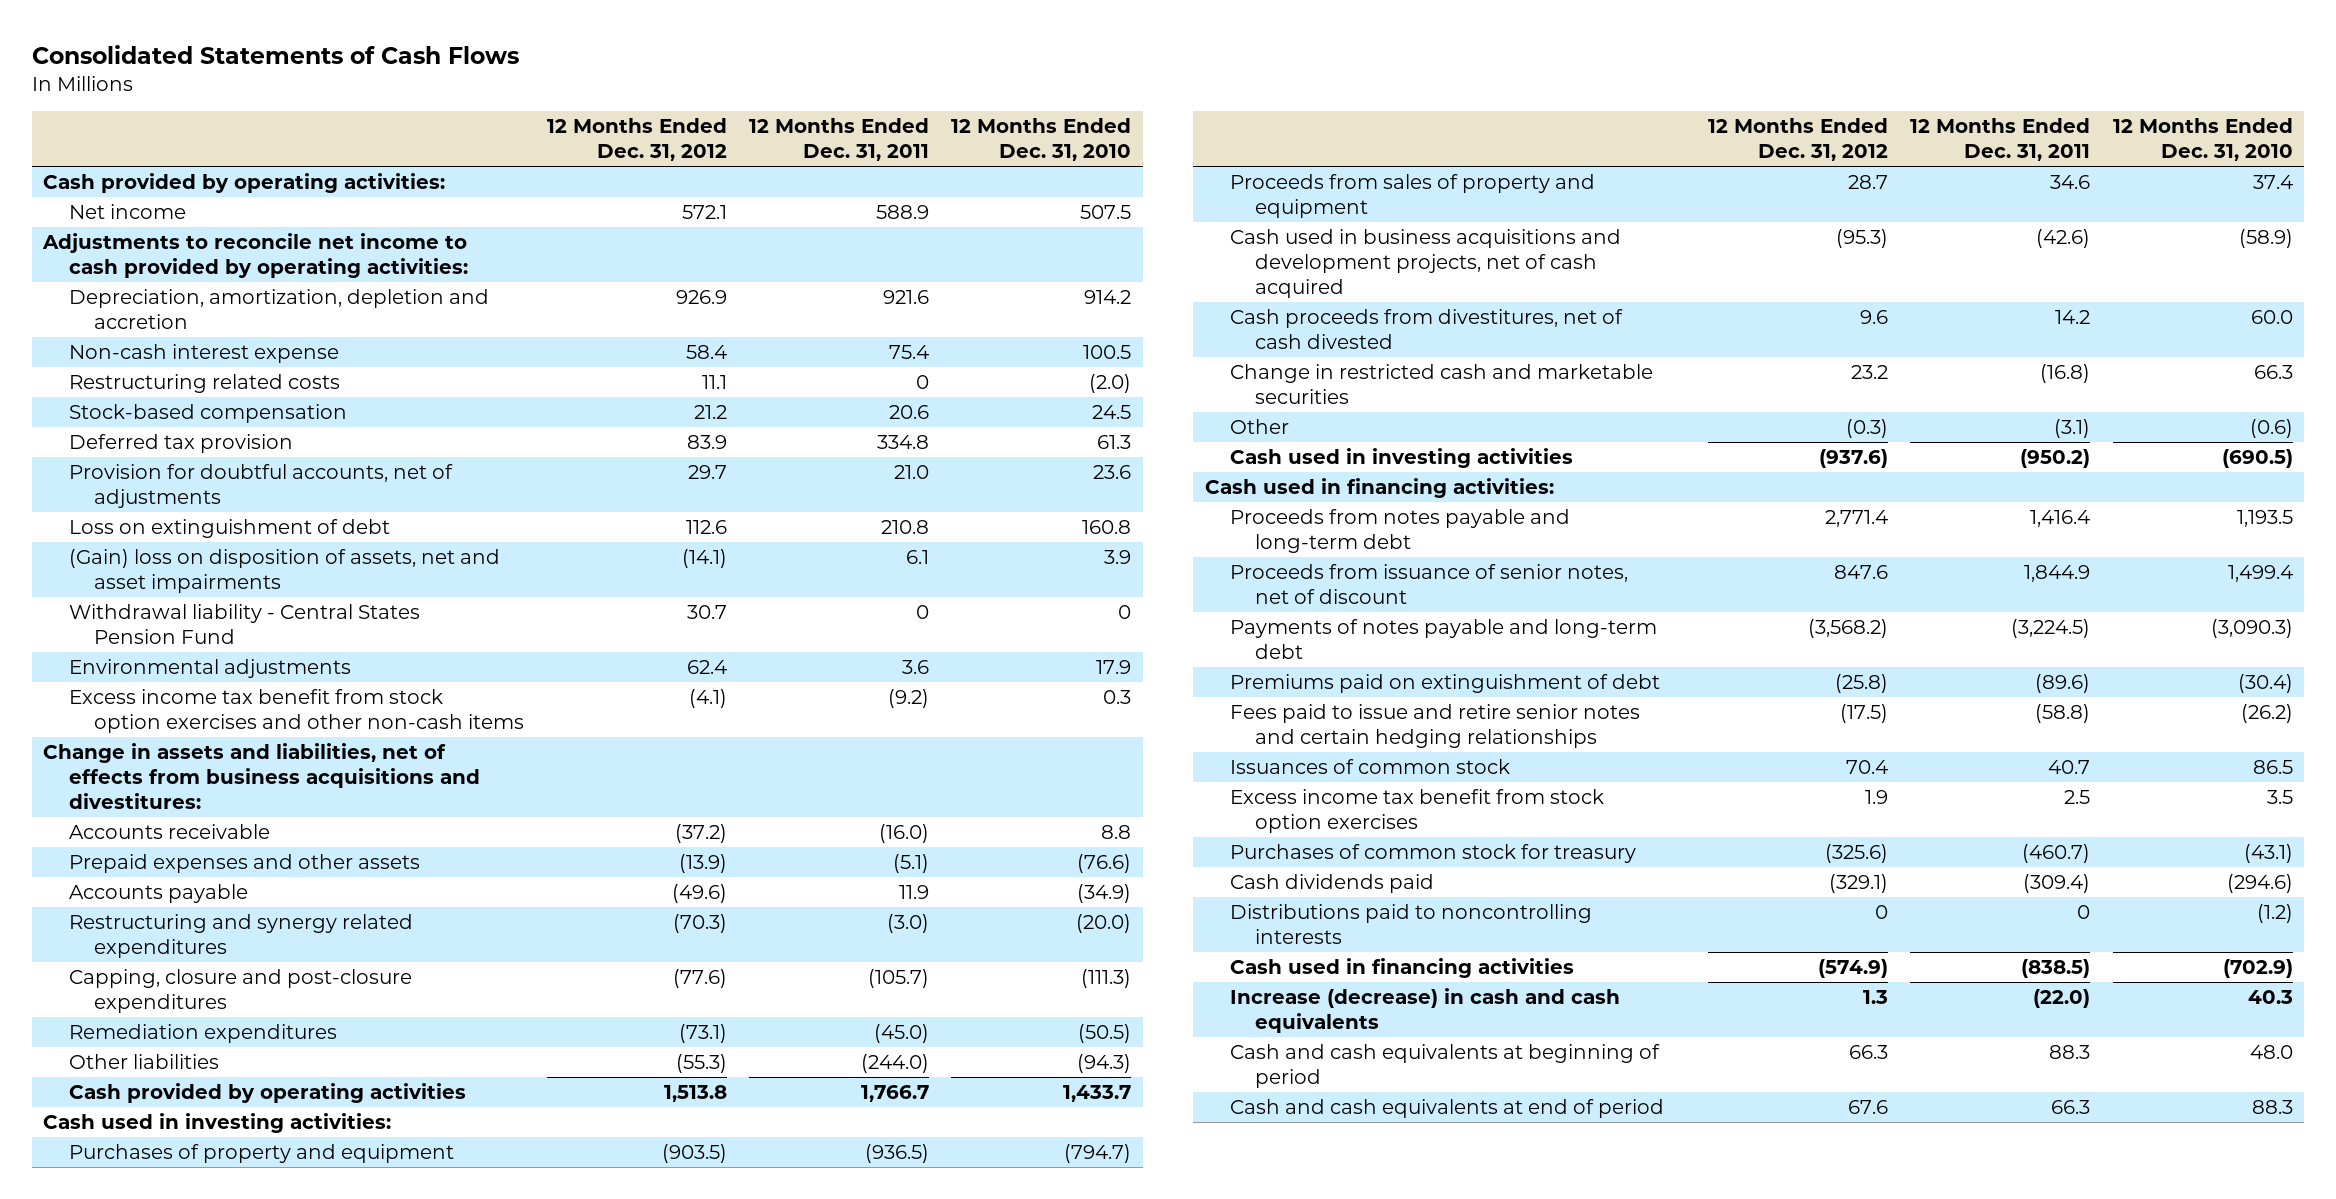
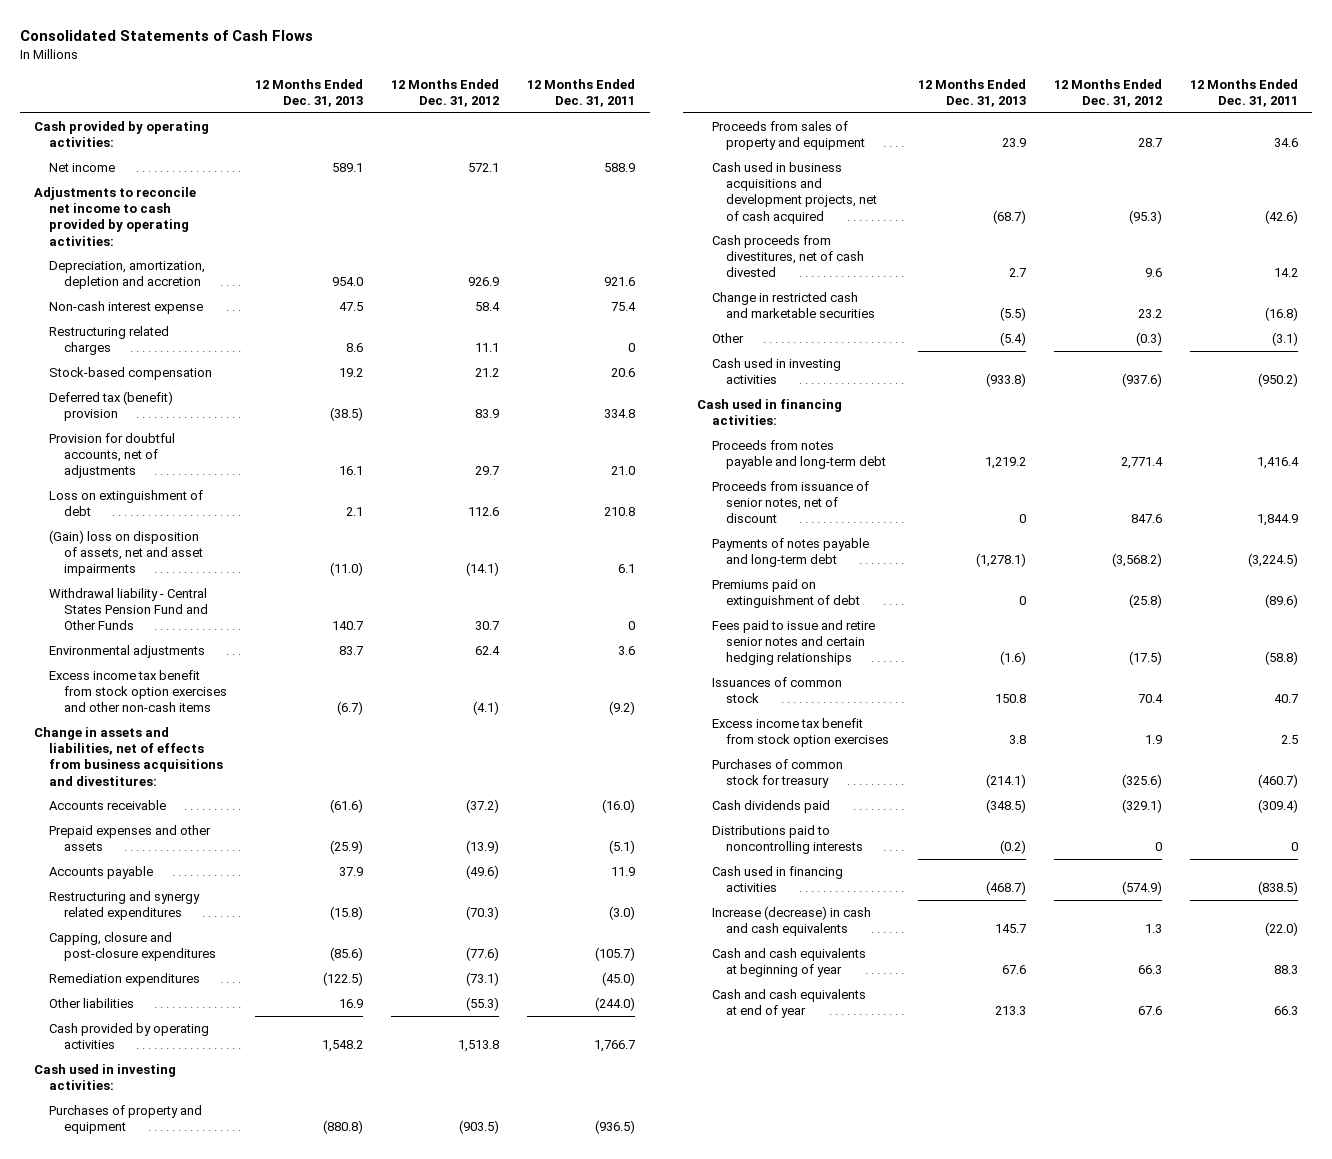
- | 12 Months Ended Dec. 31, 2012 | 12 Months Ended Dec. 31, 2011 | 12 Months Ended Dec. 31, 2010
+ | 12 Months Ended Dec. 31, 2013 | 12 Months Ended Dec. 31, 2012 | 12 Months Ended Dec. 31, 2011
- Restructuring related costs | 11.1 | 0 | (2.0)
+ Restructuring related charges | 8.6 | 11.1 | 0
- Deferred tax provision | 83.9 | 334.8 | 61.3
+ Deferred tax (benefit) provision | (38.5) | 83.9 | 334.8
- Withdrawal liability - Central States Pension Fund | 30.7 | 0 | 0
+ Withdrawal liability - Central States Pension Fund and Other Funds | 140.7 | 30.7 | 0
- Cash and cash equivalents at beginning of period | 66.3 | 88.3 | 48.0
- Cash and cash equivalents at end of period | 67.6 | 66.3 | 88.3
+ Cash and cash equivalents at beginning of year | 67.6 | 66.3 | 88.3
+ Cash and cash equivalents at end of year | 213.3 | 67.6 | 66.3

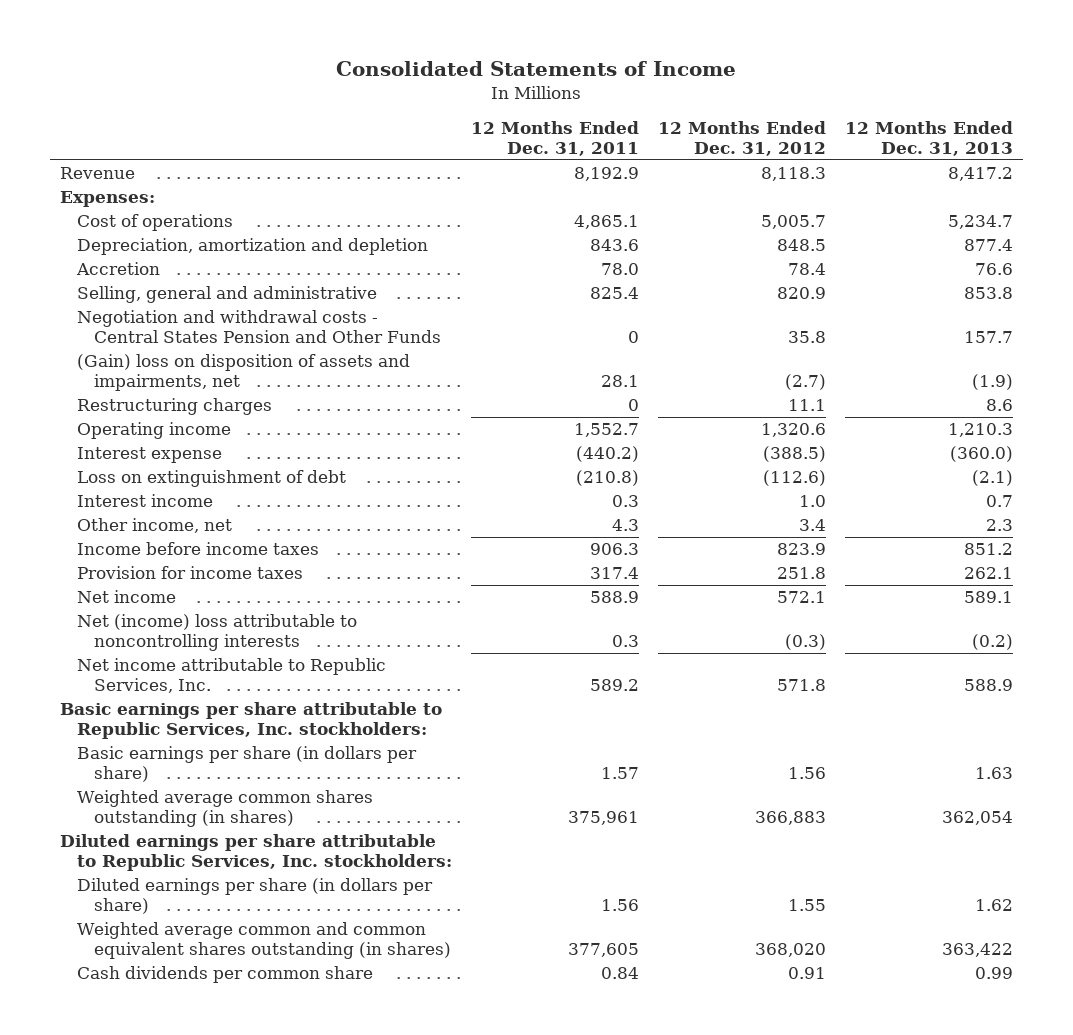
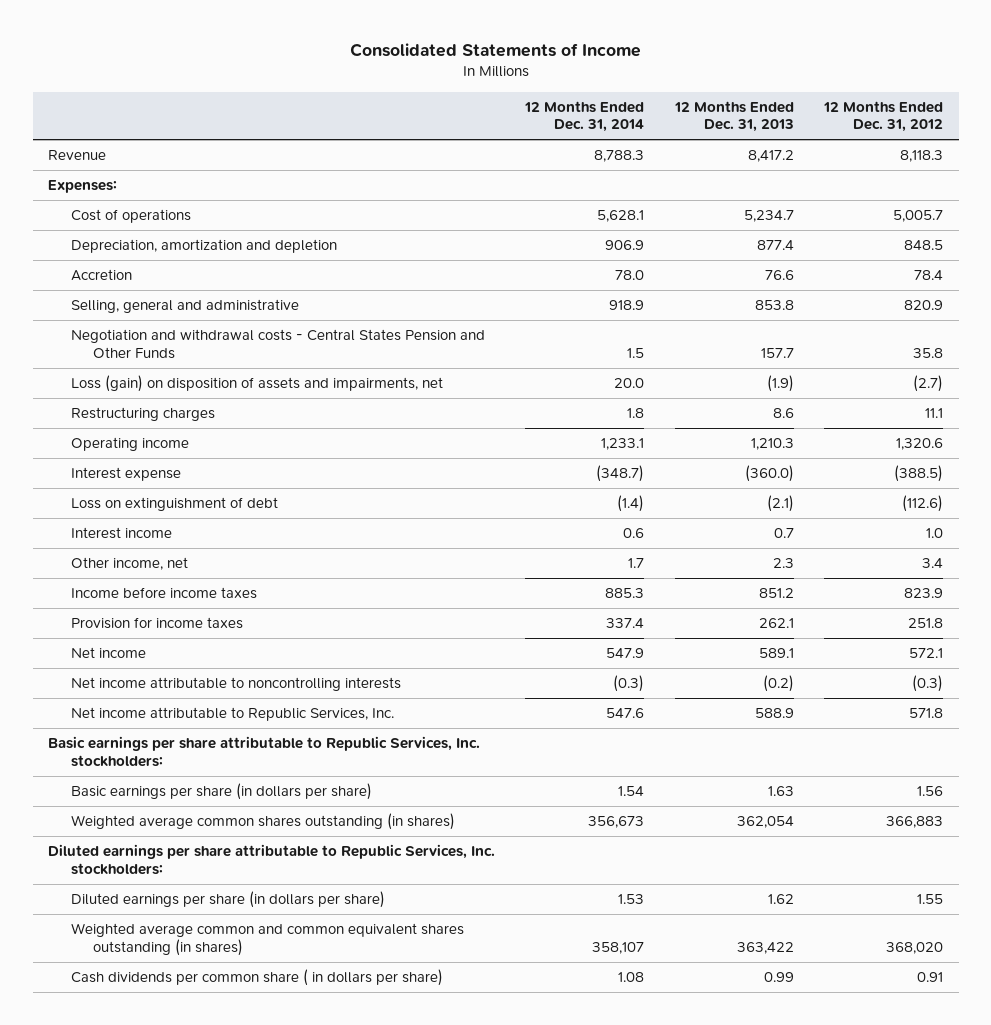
- | 12 Months Ended Dec. 31, 2011 | 12 Months Ended Dec. 31, 2012 | 12 Months Ended Dec. 31, 2013
+ | 12 Months Ended Dec. 31, 2014 | 12 Months Ended Dec. 31, 2013 | 12 Months Ended Dec. 31, 2012
- (Gain) loss on disposition of assets and impairments, net | 28.1 | (2.7) | (1.9)
+ Loss (gain) on disposition of assets and impairments, net | 20.0 | (1.9) | (2.7)
- Net (income) loss attributable to noncontrolling interests | 0.3 | (0.3) | (0.2)
+ Net income attributable to noncontrolling interests | (0.3) | (0.2) | (0.3)
- Cash dividends per common share | 0.84 | 0.91 | 0.99
+ Cash dividends per common share ( in dollars per share) | 1.08 | 0.99 | 0.91

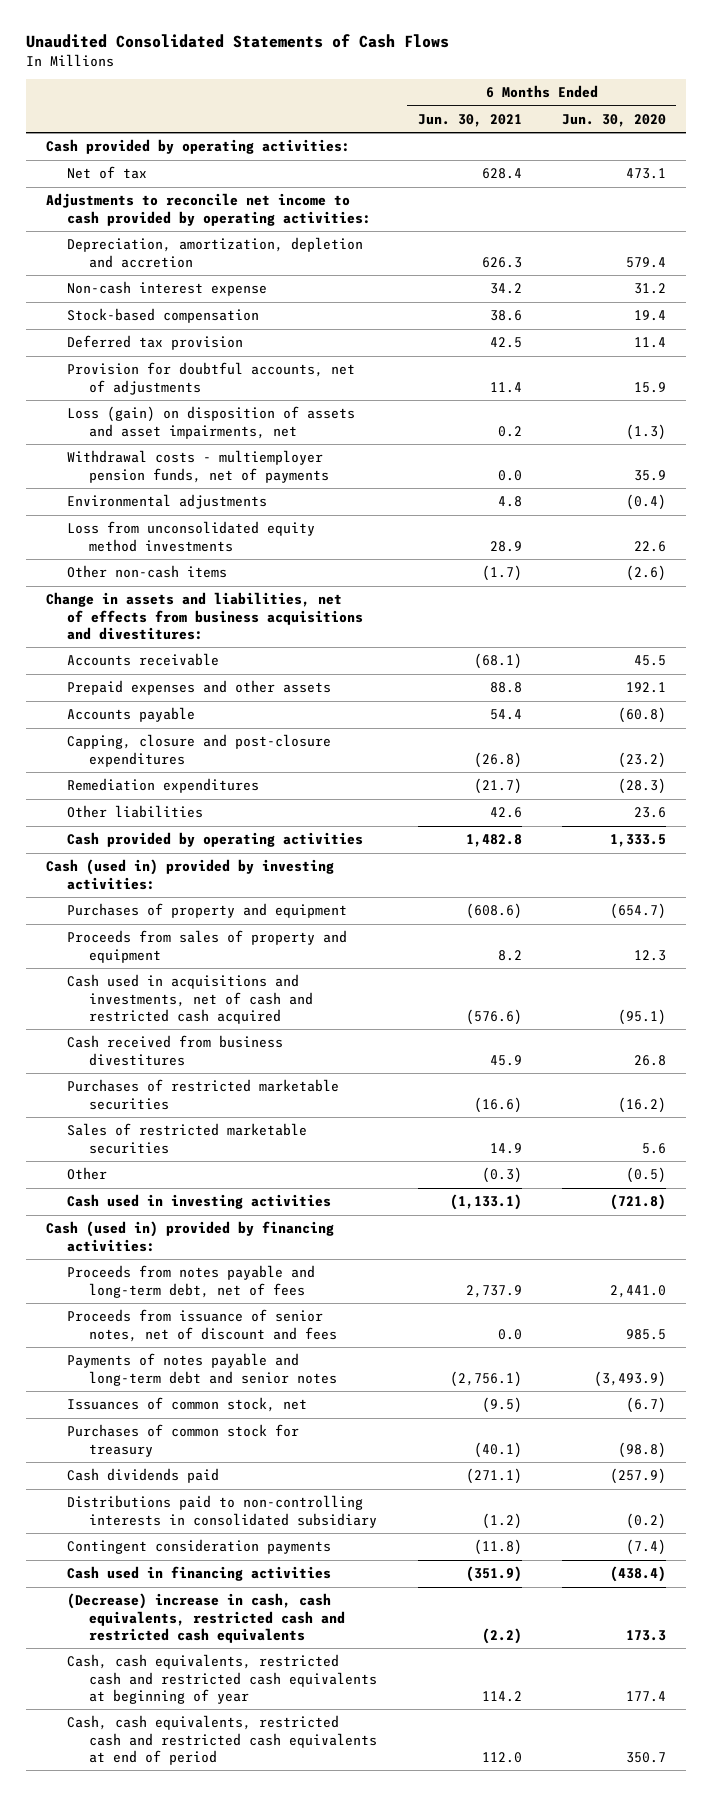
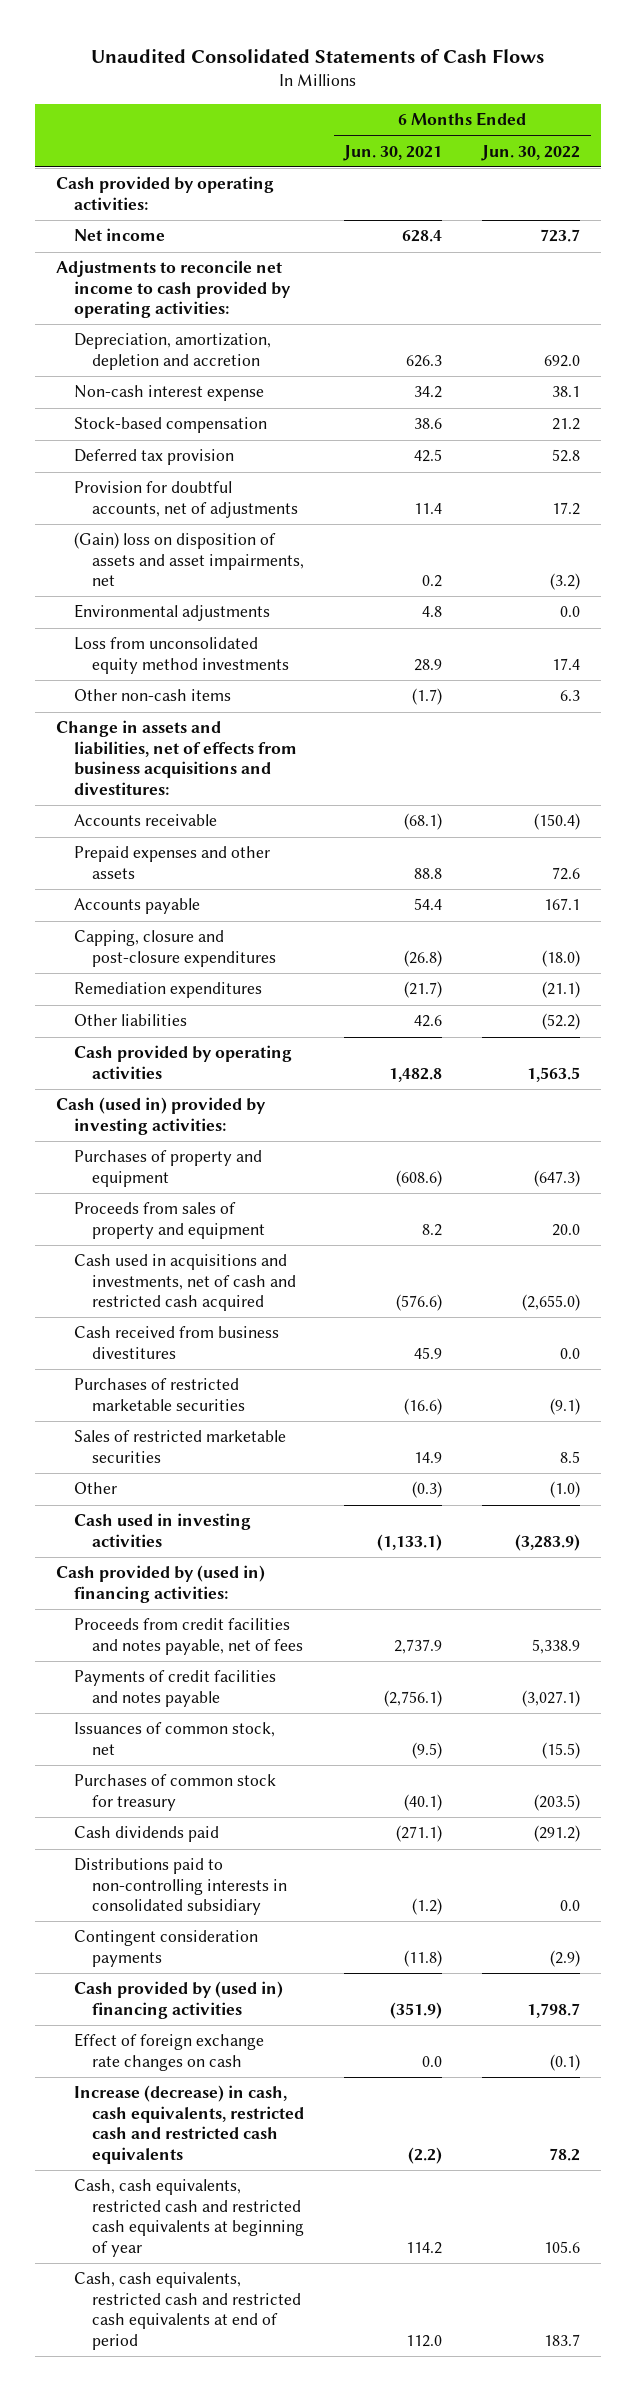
- | 6 Months Ended Jun. 30, 2021 | 6 Months Ended Jun. 30, 2020
+ | 6 Months Ended Jun. 30, 2021 | 6 Months Ended Jun. 30, 2022
- Net of tax | 628.4 | 473.1
+ Net income | 628.4 | 723.7
- Loss (gain) on disposition of assets and asset impairments, net | 0.2 | (1.3)
- Withdrawal costs - multiemployer pension funds, net of payments | 0.0 | 35.9
+ (Gain) loss on disposition of assets and asset impairments, net | 0.2 | (3.2)
- Cash (used in) provided by financing activities:
- Proceeds from notes payable and long-term debt, net of fees | 2,737.9 | 2,441.0
- Proceeds from issuance of senior notes, net of discount and fees | 0.0 | 985.5
- Payments of notes payable and long-term debt and senior notes | (2,756.1) | (3,493.9)
+ Cash provided by (used in) financing activities:
+ Proceeds from credit facilities and notes payable, net of fees | 2,737.9 | 5,338.9
+ Payments of credit facilities and notes payable | (2,756.1) | (3,027.1)
- Cash used in financing activities | (351.9) | (438.4)
- (Decrease) increase in cash, cash equivalents, restricted cash and restricted cash equivalents | (2.2) | 173.3
+ Cash provided by (used in) financing activities | (351.9) | 1,798.7
+ Effect of foreign exchange rate changes on cash | 0.0 | (0.1)
+ Increase (decrease) in cash, cash equivalents, restricted cash and restricted cash equivalents | (2.2) | 78.2

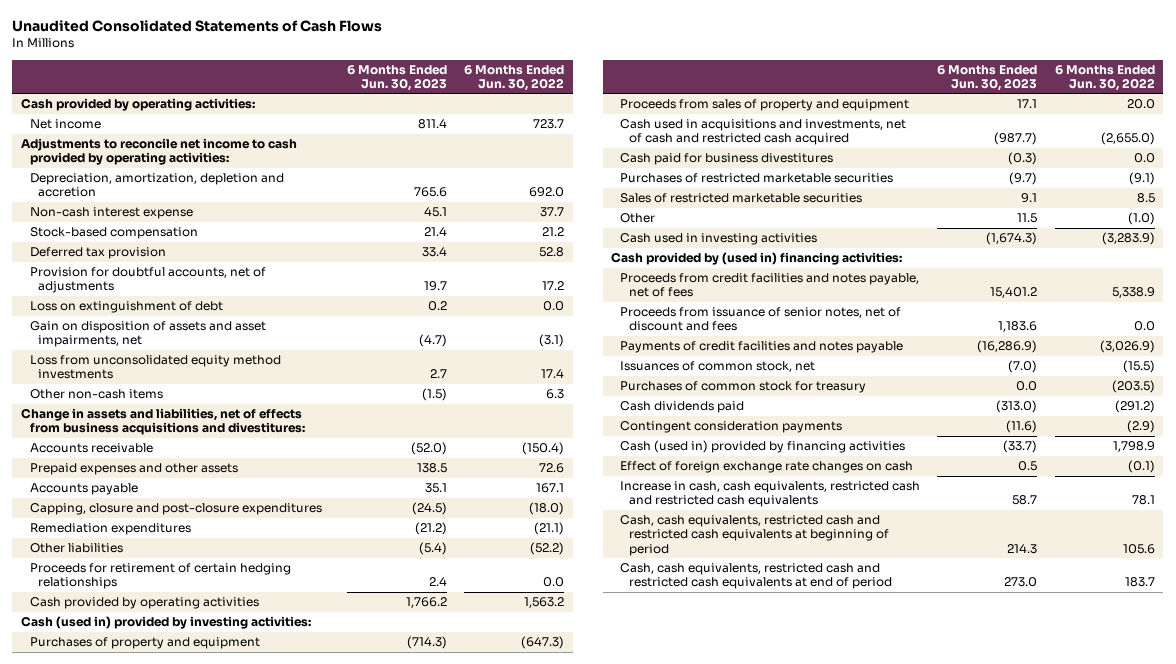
- | 6 Months Ended Jun. 30, 2021 | 6 Months Ended Jun. 30, 2022
+ | 6 Months Ended Jun. 30, 2023 | 6 Months Ended Jun. 30, 2022
- Non-cash interest expense | 34.2 | 38.1
+ Non-cash interest expense | 45.1 | 37.7
- (Gain) loss on disposition of assets and asset impairments, net | 0.2 | (3.2)
- Environmental adjustments | 4.8 | 0.0
+ Loss on extinguishment of debt | 0.2 | 0.0
+ Gain on disposition of assets and asset impairments, net | (4.7) | (3.1)
- Cash provided by operating activities | 1,482.8 | 1,563.5
+ Proceeds for retirement of certain hedging relationships | 2.4 | 0.0
+ Cash provided by operating activities | 1,766.2 | 1,563.2
- Cash received from business divestitures | 45.9 | 0.0
+ Cash paid for business divestitures | (0.3) | 0.0
- Payments of credit facilities and notes payable | (2,756.1) | (3,027.1)
+ Proceeds from issuance of senior notes, net of discount and fees | 1,183.6 | 0.0
+ Payments of credit facilities and notes payable | (16,286.9) | (3,026.9)
- Distributions paid to non-controlling interests in consolidated subsidiary | (1.2) | 0.0
- Cash provided by (used in) financing activities | (351.9) | 1,798.7
+ Cash (used in) provided by financing activities | (33.7) | 1,798.9
- Increase (decrease) in cash, cash equivalents, restricted cash and restricted cash equivalents | (2.2) | 78.2
- Cash, cash equivalents, restricted cash and restricted cash equivalents at beginning of year | 114.2 | 105.6
+ Increase in cash, cash equivalents, restricted cash and restricted cash equivalents | 58.7 | 78.1
+ Cash, cash equivalents, restricted cash and restricted cash equivalents at beginning of period | 214.3 | 105.6

